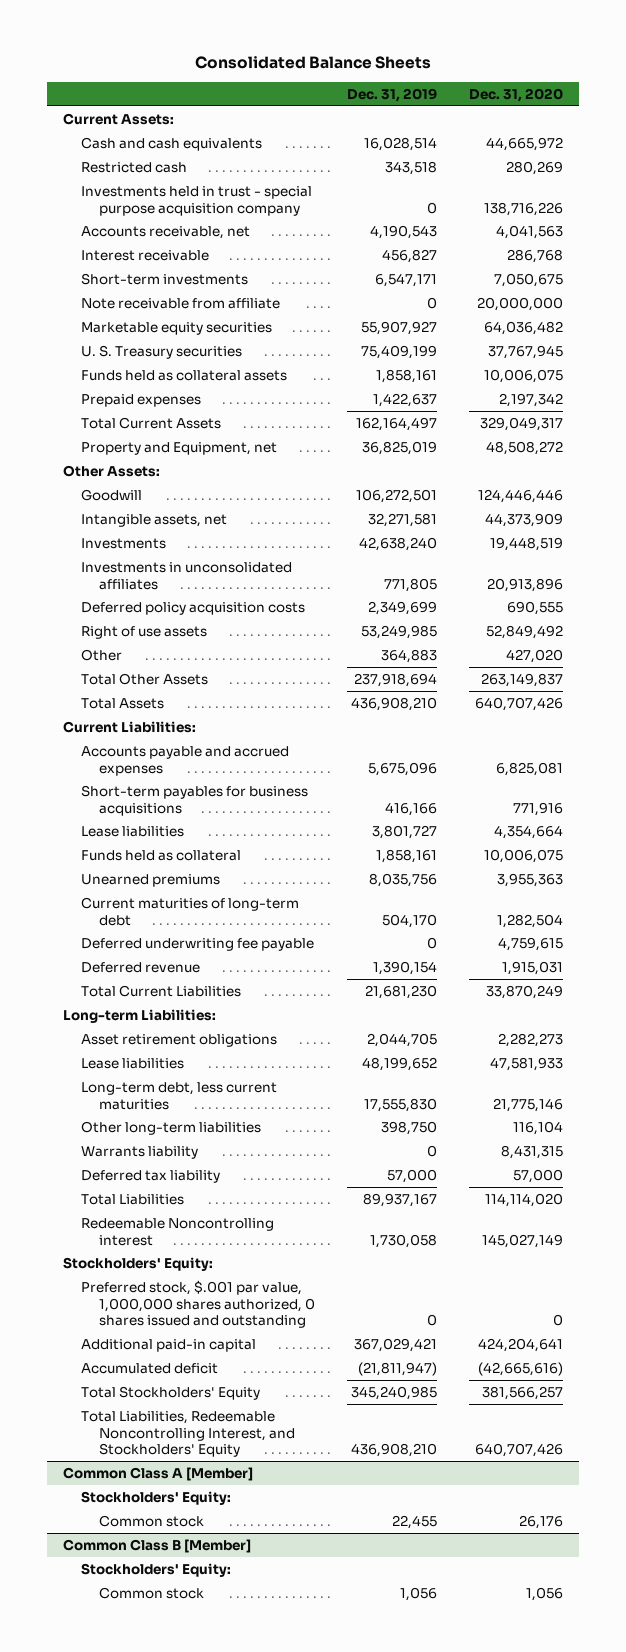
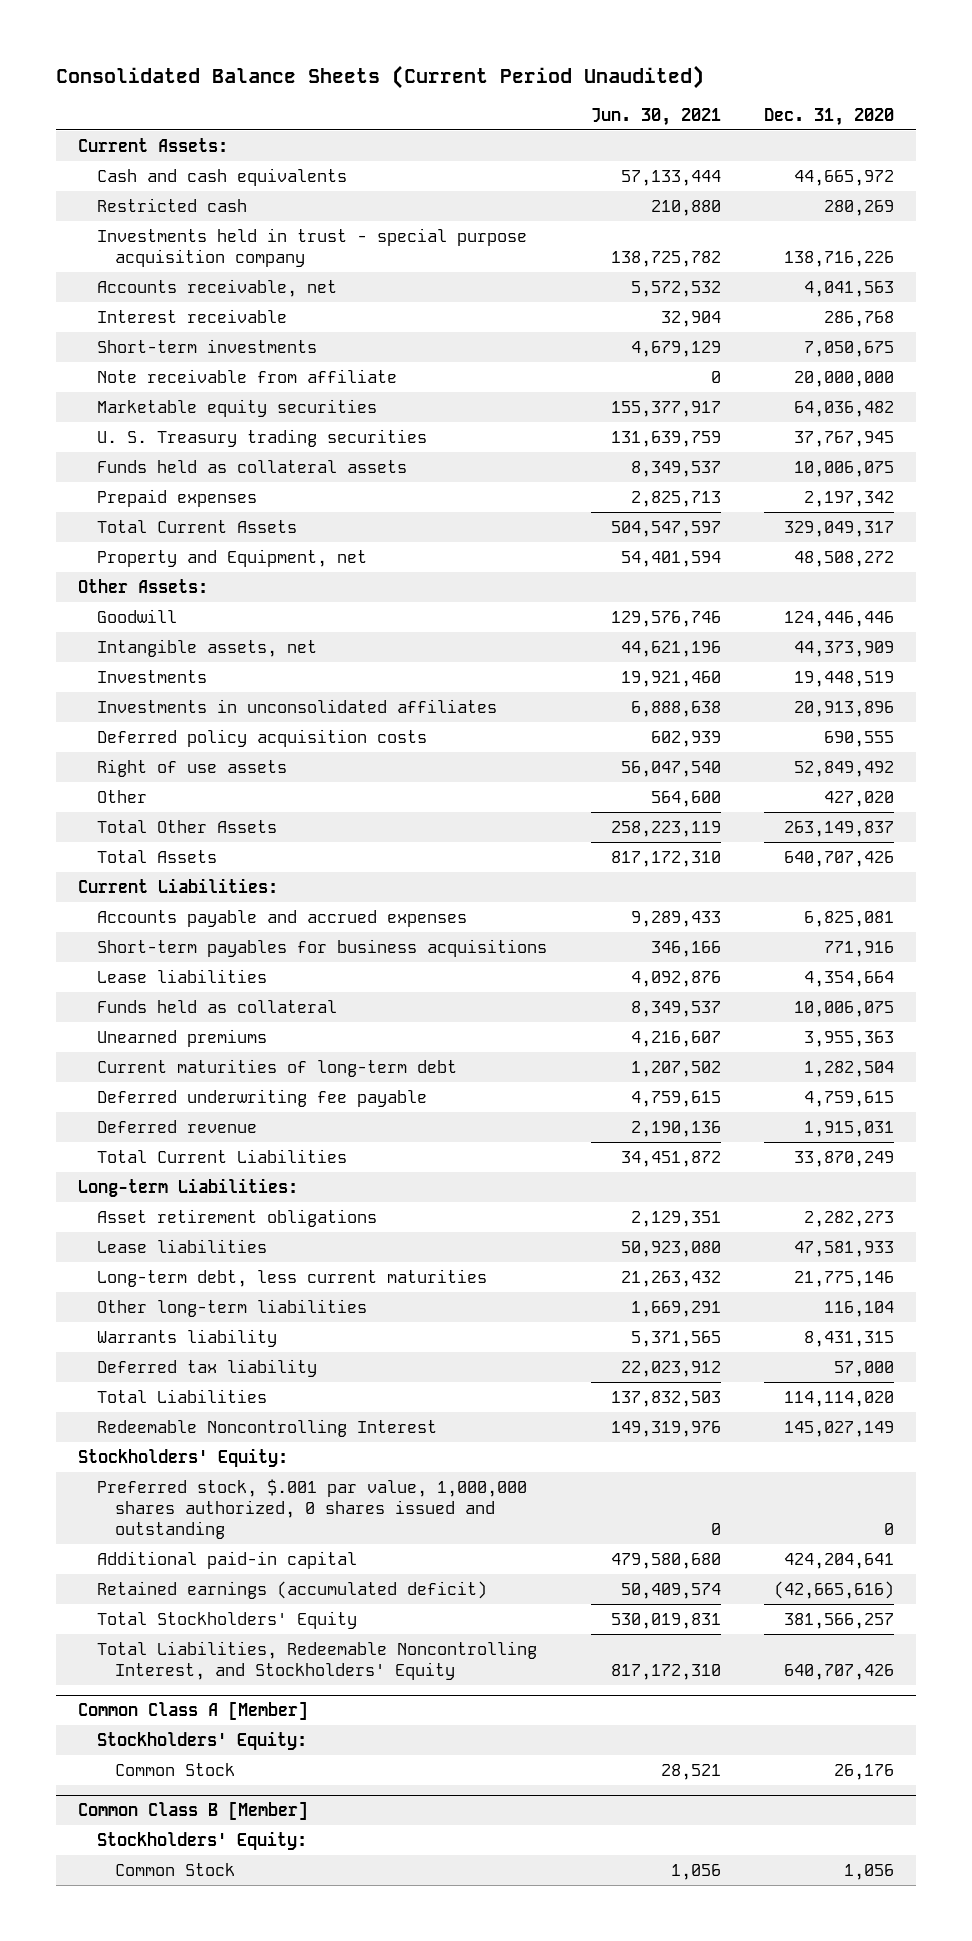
- Consolidated Balance Sheets
+ Consolidated Balance Sheets (Current Period Unaudited)
- | Dec. 31, 2019 | Dec. 31, 2020
+ | Jun. 30, 2021 | Dec. 31, 2020
- U. S. Treasury securities | 75,409,199 | 37,767,945
+ U. S. Treasury trading securities | 131,639,759 | 37,767,945
- Redeemable Noncontrolling interest | 1,730,058 | 145,027,149
+ Redeemable Noncontrolling Interest | 149,319,976 | 145,027,149
- Accumulated deficit | (21,811,947) | (42,665,616)
+ Retained earnings (accumulated deficit) | 50,409,574 | (42,665,616)
@ Common Class A [Member]
- Common stock | 22,455 | 26,176
+ Common Stock | 28,521 | 26,176
@ Common Class B [Member]
- Common stock | 1,056 | 1,056
+ Common Stock | 1,056 | 1,056

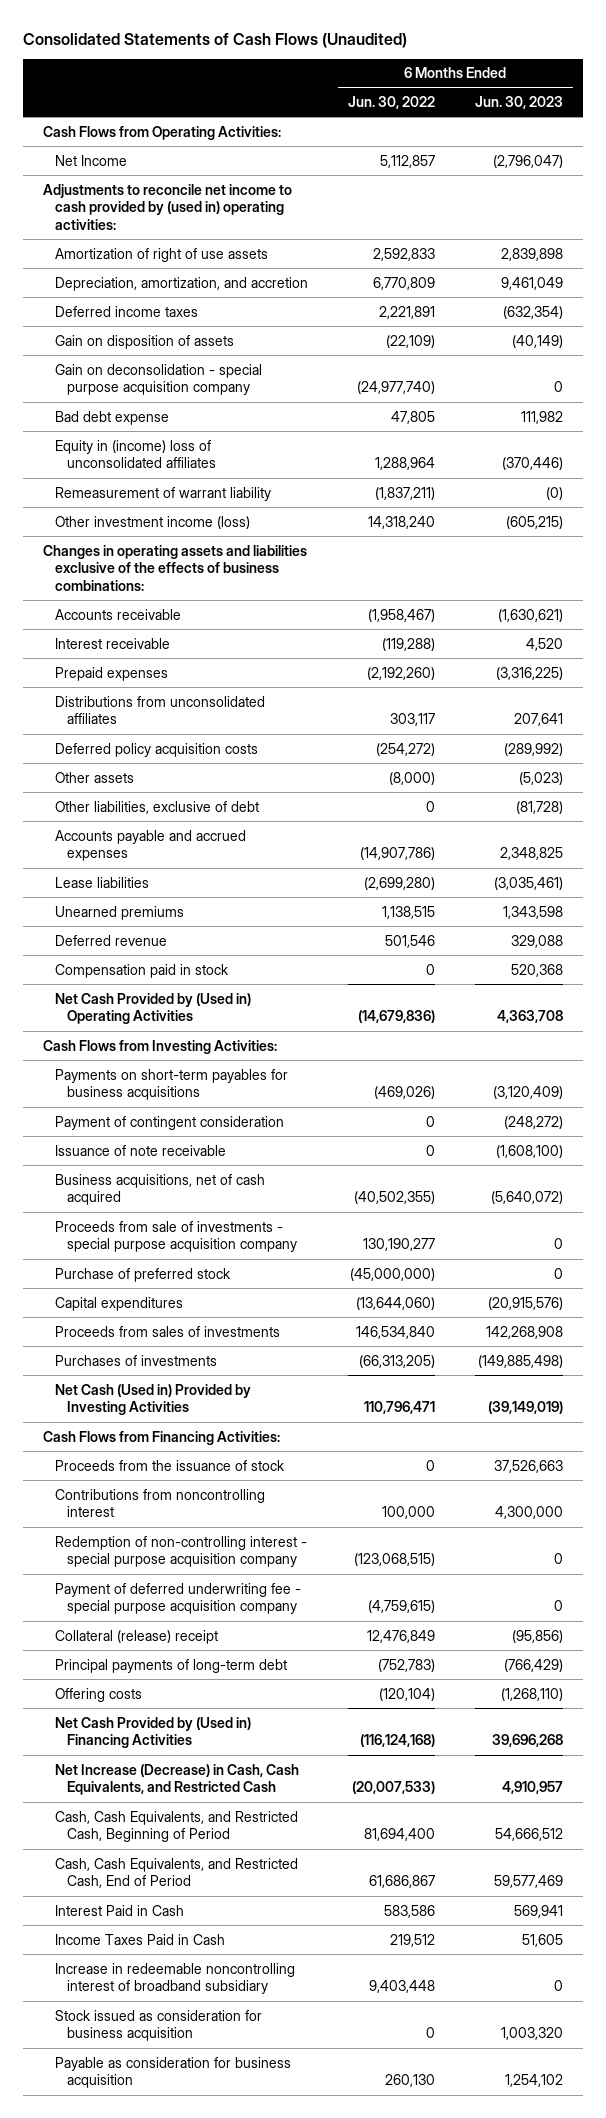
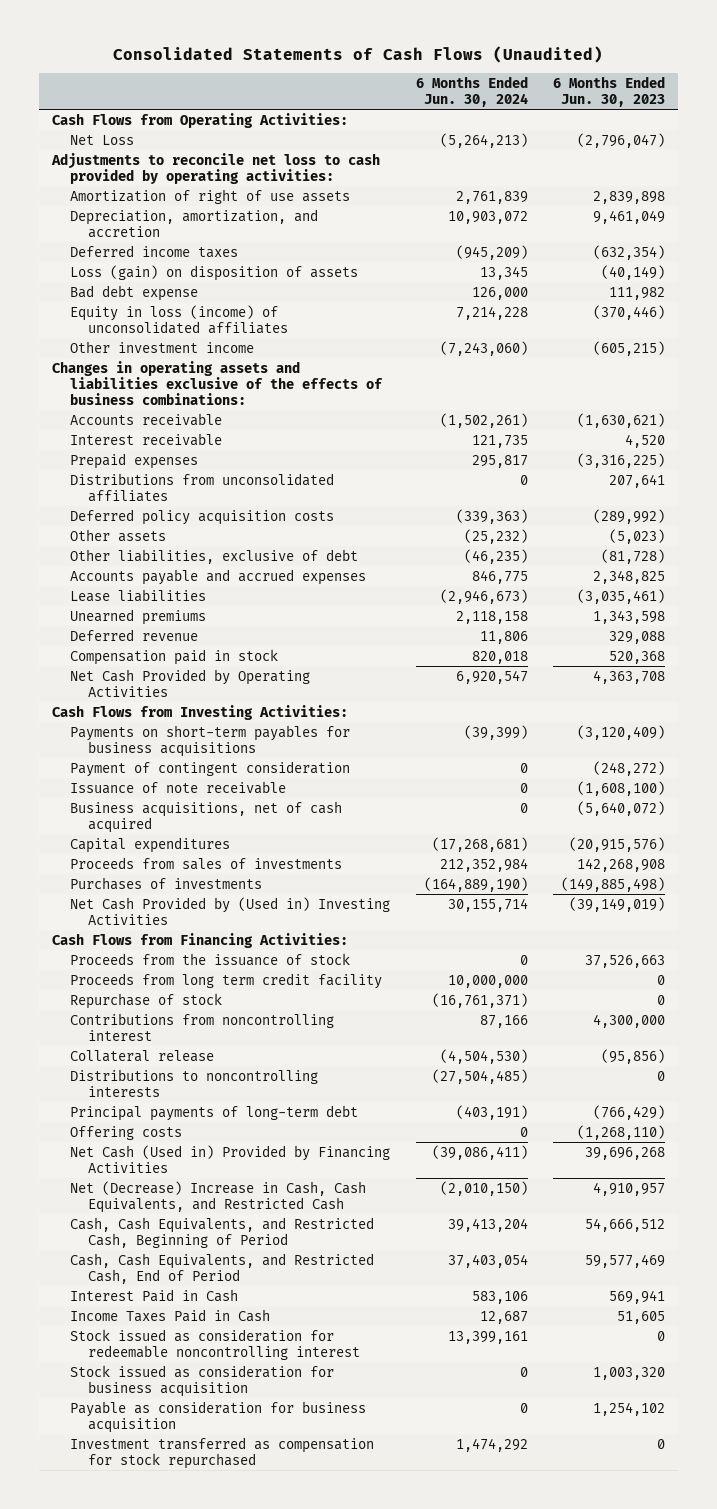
- | 6 Months Ended Jun. 30, 2022 | 6 Months Ended Jun. 30, 2023
+ | 6 Months Ended Jun. 30, 2024 | 6 Months Ended Jun. 30, 2023
- Net Income | 5,112,857 | (2,796,047)
- Adjustments to reconcile net income to cash provided by (used in) operating activities:
+ Net Loss | (5,264,213) | (2,796,047)
+ Adjustments to reconcile net loss to cash provided by operating activities:
- Gain on disposition of assets | (22,109) | (40,149)
- Gain on deconsolidation - special purpose acquisition company | (24,977,740) | 0
+ Loss (gain) on disposition of assets | 13,345 | (40,149)
- Equity in (income) loss of unconsolidated affiliates | 1,288,964 | (370,446)
- Remeasurement of warrant liability | (1,837,211) | (0)
- Other investment income (loss) | 14,318,240 | (605,215)
+ Equity in loss (income) of unconsolidated affiliates | 7,214,228 | (370,446)
+ Other investment income | (7,243,060) | (605,215)
- Net Cash Provided by (Used in) Operating Activities | (14,679,836) | 4,363,708
+ Net Cash Provided by Operating Activities | 6,920,547 | 4,363,708
- Proceeds from sale of investments - special purpose acquisition company | 130,190,277 | 0
- Purchase of preferred stock | (45,000,000) | 0
- Net Cash (Used in) Provided by Investing Activities | 110,796,471 | (39,149,019)
+ Net Cash Provided by (Used in) Investing Activities | 30,155,714 | (39,149,019)
+ Proceeds from long term credit facility | 10,000,000 | 0
+ Repurchase of stock | (16,761,371) | 0
- Redemption of non-controlling interest - special purpose acquisition company | (123,068,515) | 0
- Payment of deferred underwriting fee - special purpose acquisition company | (4,759,615) | 0
- Collateral (release) receipt | 12,476,849 | (95,856)
+ Collateral release | (4,504,530) | (95,856)
+ Distributions to noncontrolling interests | (27,504,485) | 0
- Net Cash Provided by (Used in) Financing Activities | (116,124,168) | 39,696,268
- Net Increase (Decrease) in Cash, Cash Equivalents, and Restricted Cash | (20,007,533) | 4,910,957
+ Net Cash (Used in) Provided by Financing Activities | (39,086,411) | 39,696,268
+ Net (Decrease) Increase in Cash, Cash Equivalents, and Restricted Cash | (2,010,150) | 4,910,957
- Increase in redeemable noncontrolling interest of broadband subsidiary | 9,403,448 | 0
+ Stock issued as consideration for redeemable noncontrolling interest | 13,399,161 | 0
+ Investment transferred as compensation for stock repurchased | 1,474,292 | 0

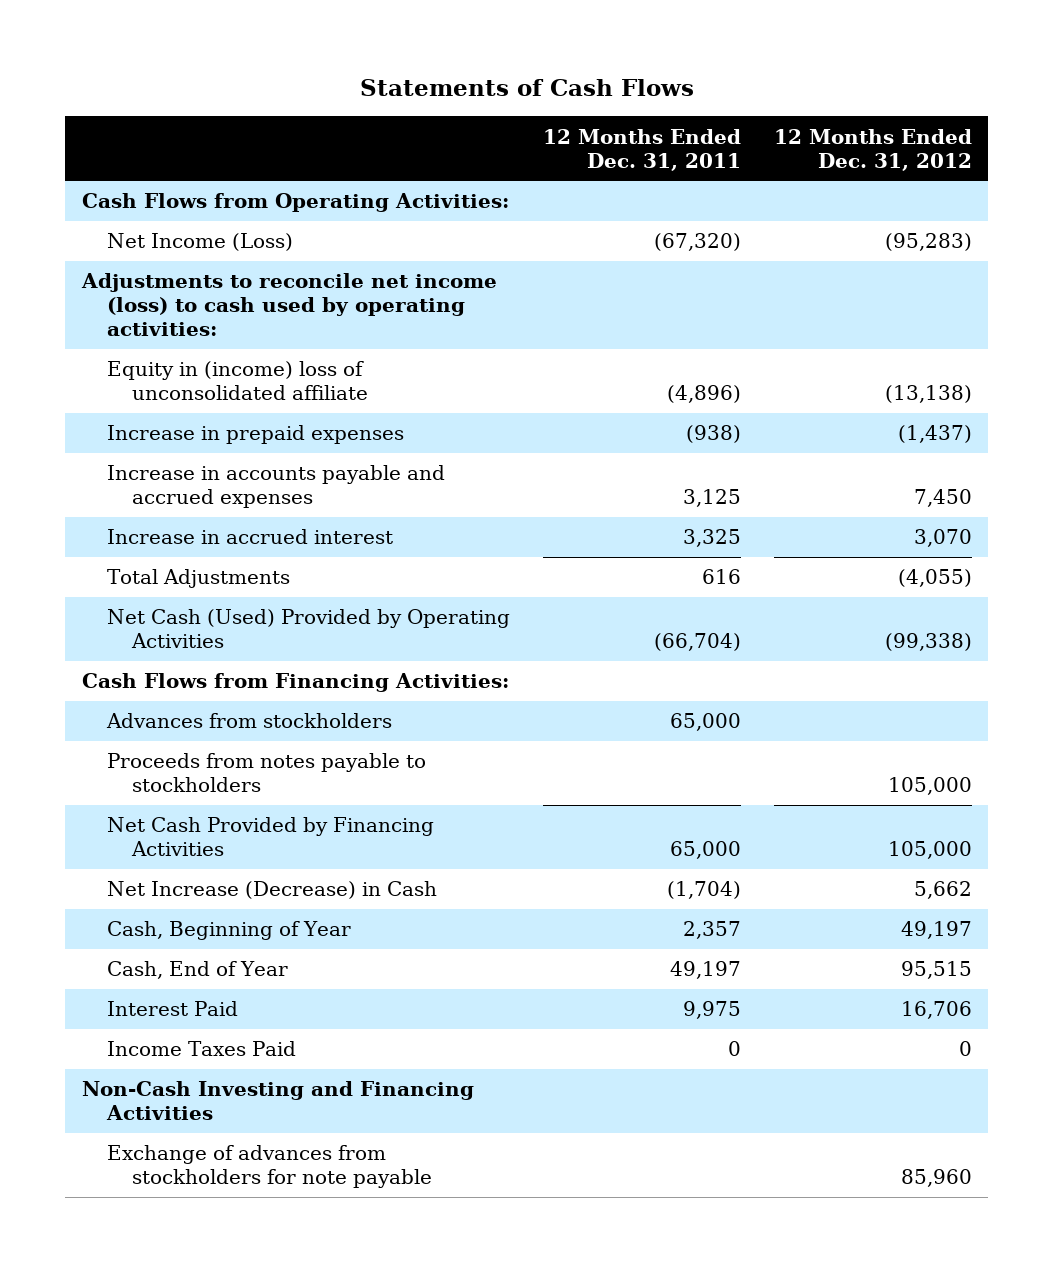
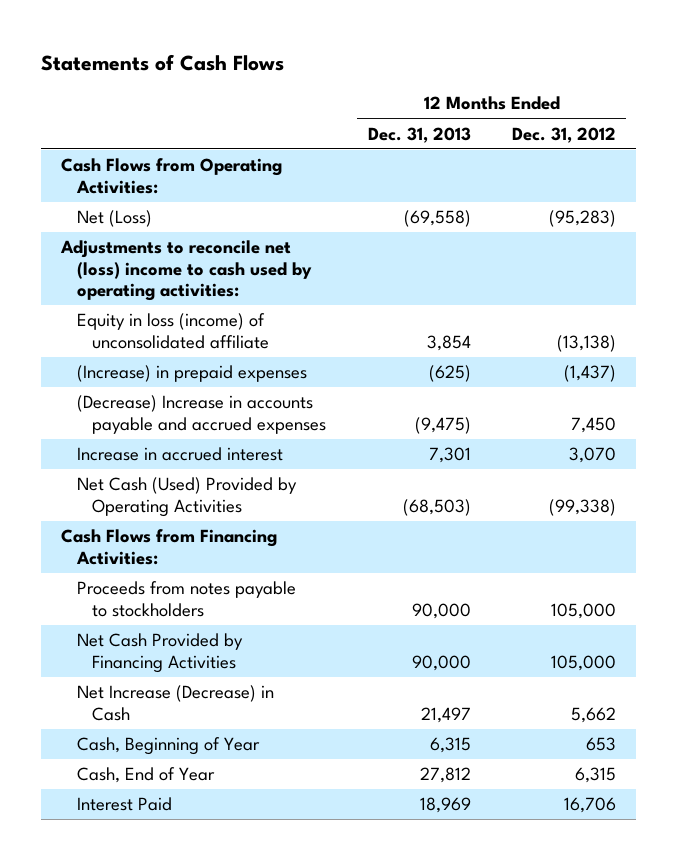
- | 12 Months Ended Dec. 31, 2011 | 12 Months Ended Dec. 31, 2012
+ | 12 Months Ended Dec. 31, 2013 | 12 Months Ended Dec. 31, 2012
- Net Income (Loss) | (67,320) | (95,283)
- Adjustments to reconcile net income (loss) to cash used by operating activities:
- Equity in (income) loss of unconsolidated affiliate | (4,896) | (13,138)
- Increase in prepaid expenses | (938) | (1,437)
- Increase in accounts payable and accrued expenses | 3,125 | 7,450
+ Net (Loss) | (69,558) | (95,283)
+ Adjustments to reconcile net (loss) income to cash used by operating activities:
+ Equity in loss (income) of unconsolidated affiliate | 3,854 | (13,138)
+ (Increase) in prepaid expenses | (625) | (1,437)
+ (Decrease) Increase in accounts payable and accrued expenses | (9,475) | 7,450
- Total Adjustments | 616 | (4,055)
- Advances from stockholders | 65,000 |
- Cash, Beginning of Year | 2,357 | 49,197
- Cash, End of Year | 49,197 | 95,515
+ Cash, Beginning of Year | 6,315 | 653
+ Cash, End of Year | 27,812 | 6,315
- Income Taxes Paid | 0 | 0
- Non-Cash Investing and Financing Activities
- Exchange of advances from stockholders for note payable | | 85,960

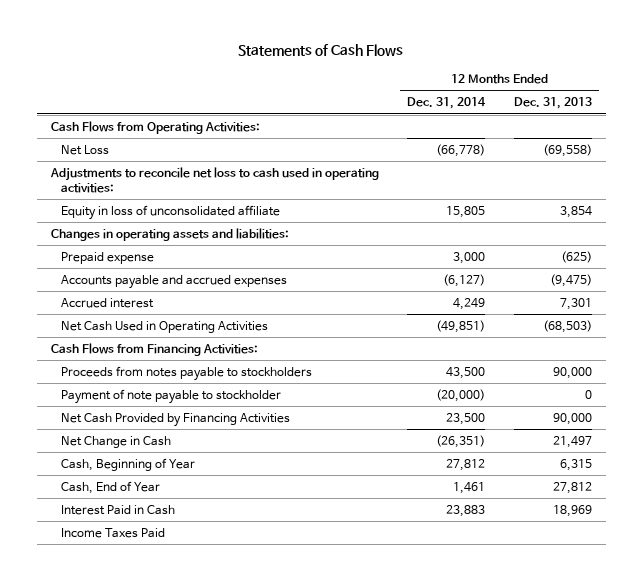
- | 12 Months Ended Dec. 31, 2013 | 12 Months Ended Dec. 31, 2012
+ | 12 Months Ended Dec. 31, 2014 | 12 Months Ended Dec. 31, 2013
- Net (Loss) | (69,558) | (95,283)
- Adjustments to reconcile net (loss) income to cash used by operating activities:
- Equity in loss (income) of unconsolidated affiliate | 3,854 | (13,138)
- (Increase) in prepaid expenses | (625) | (1,437)
- (Decrease) Increase in accounts payable and accrued expenses | (9,475) | 7,450
- Increase in accrued interest | 7,301 | 3,070
- Net Cash (Used) Provided by Operating Activities | (68,503) | (99,338)
+ Net Loss | (66,778) | (69,558)
+ Adjustments to reconcile net loss to cash used in operating activities:
+ Equity in loss of unconsolidated affiliate | 15,805 | 3,854
+ Changes in operating assets and liabilities:
+ Prepaid expense | 3,000 | (625)
+ Accounts payable and accrued expenses | (6,127) | (9,475)
+ Accrued interest | 4,249 | 7,301
+ Net Cash Used in Operating Activities | (49,851) | (68,503)
+ Payment of note payable to stockholder | (20,000) | 0
- Net Increase (Decrease) in Cash | 21,497 | 5,662
+ Net Change in Cash | (26,351) | 21,497
- Interest Paid | 18,969 | 16,706
+ Interest Paid in Cash | 23,883 | 18,969
+ Income Taxes Paid

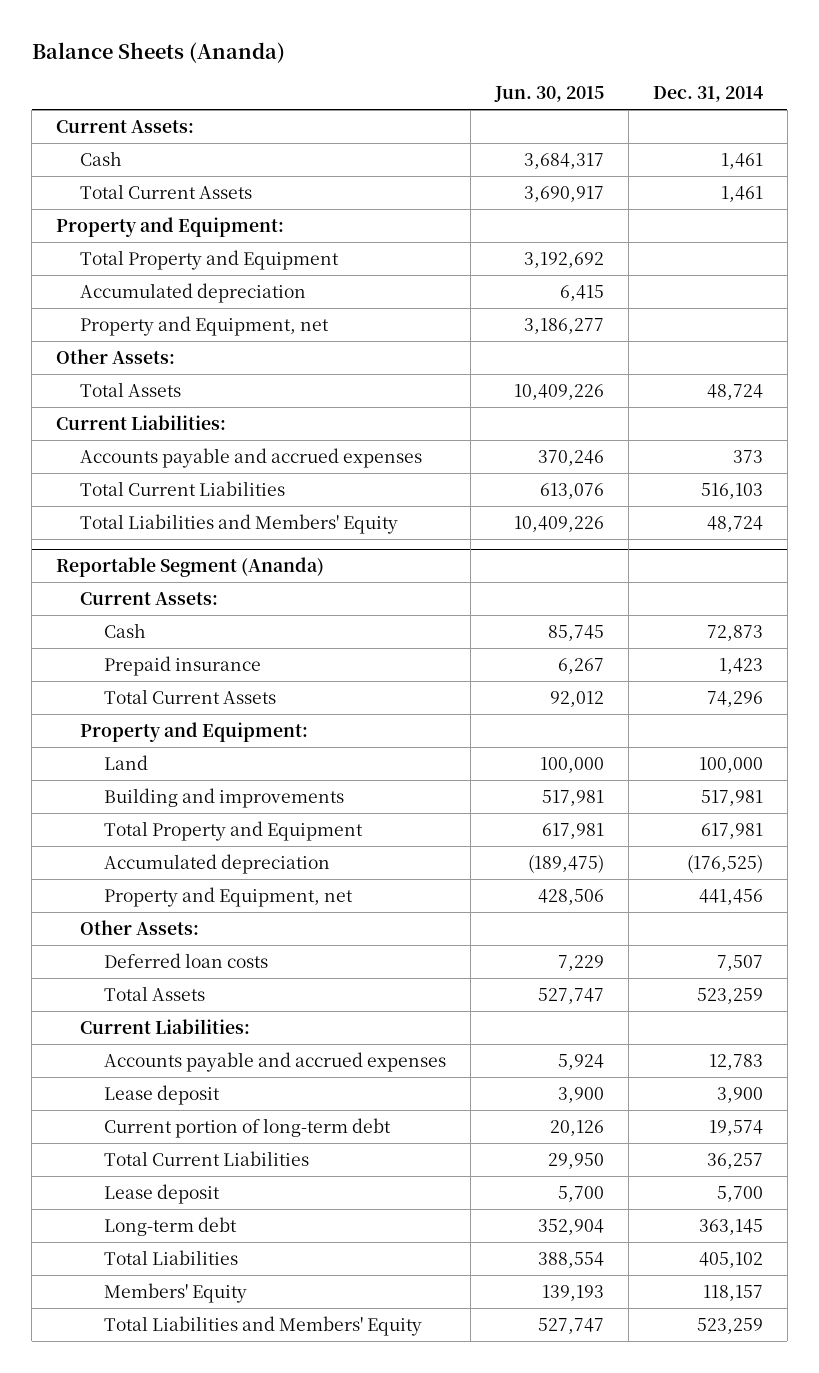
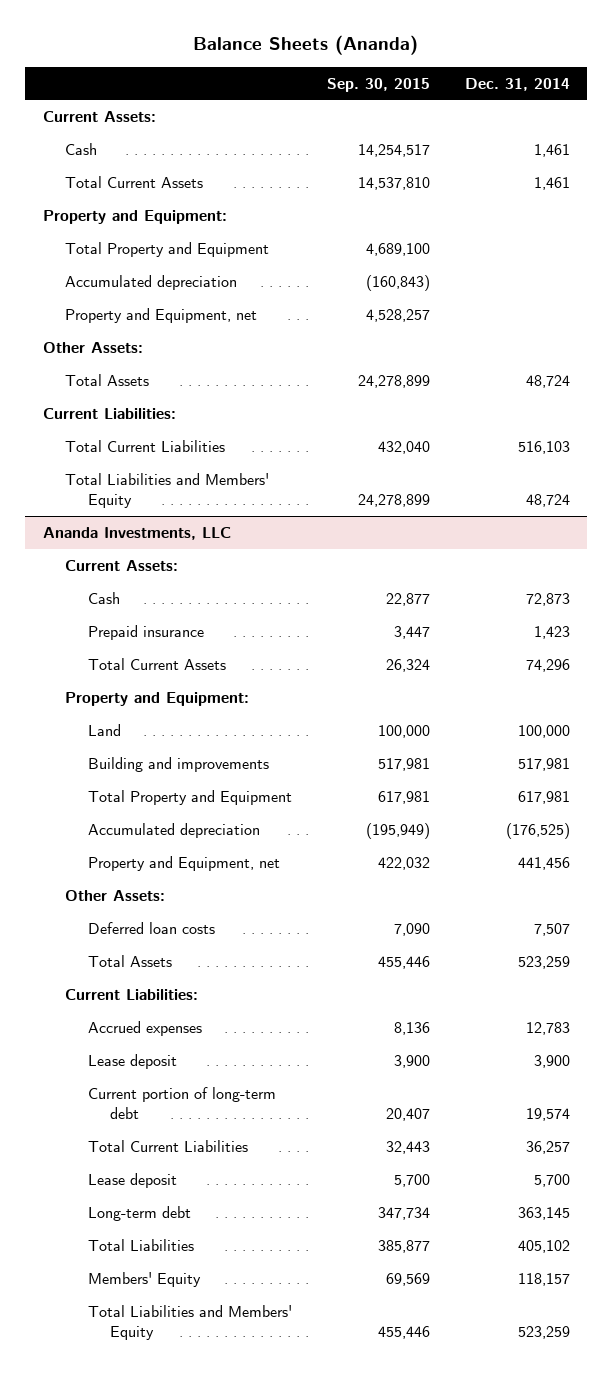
- | Jun. 30, 2015 | Dec. 31, 2014
+ | Sep. 30, 2015 | Dec. 31, 2014
- Accounts payable and accrued expenses | 370,246 | 373
- Reportable Segment (Ananda)
+ Ananda Investments, LLC
- Accounts payable and accrued expenses | 5,924 | 12,783
+ Accrued expenses | 8,136 | 12,783

